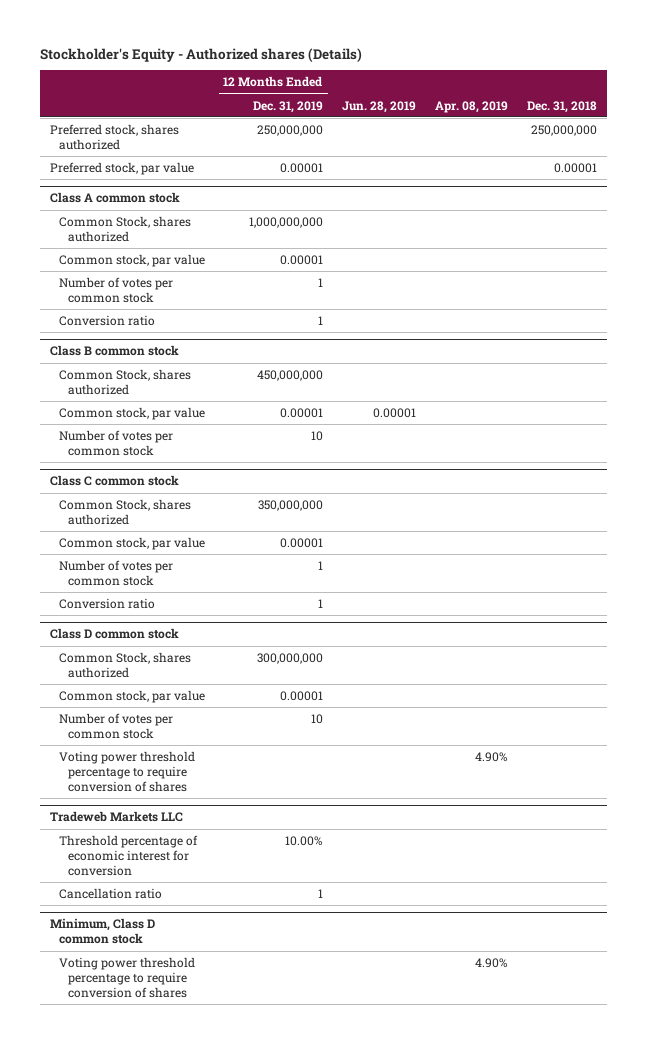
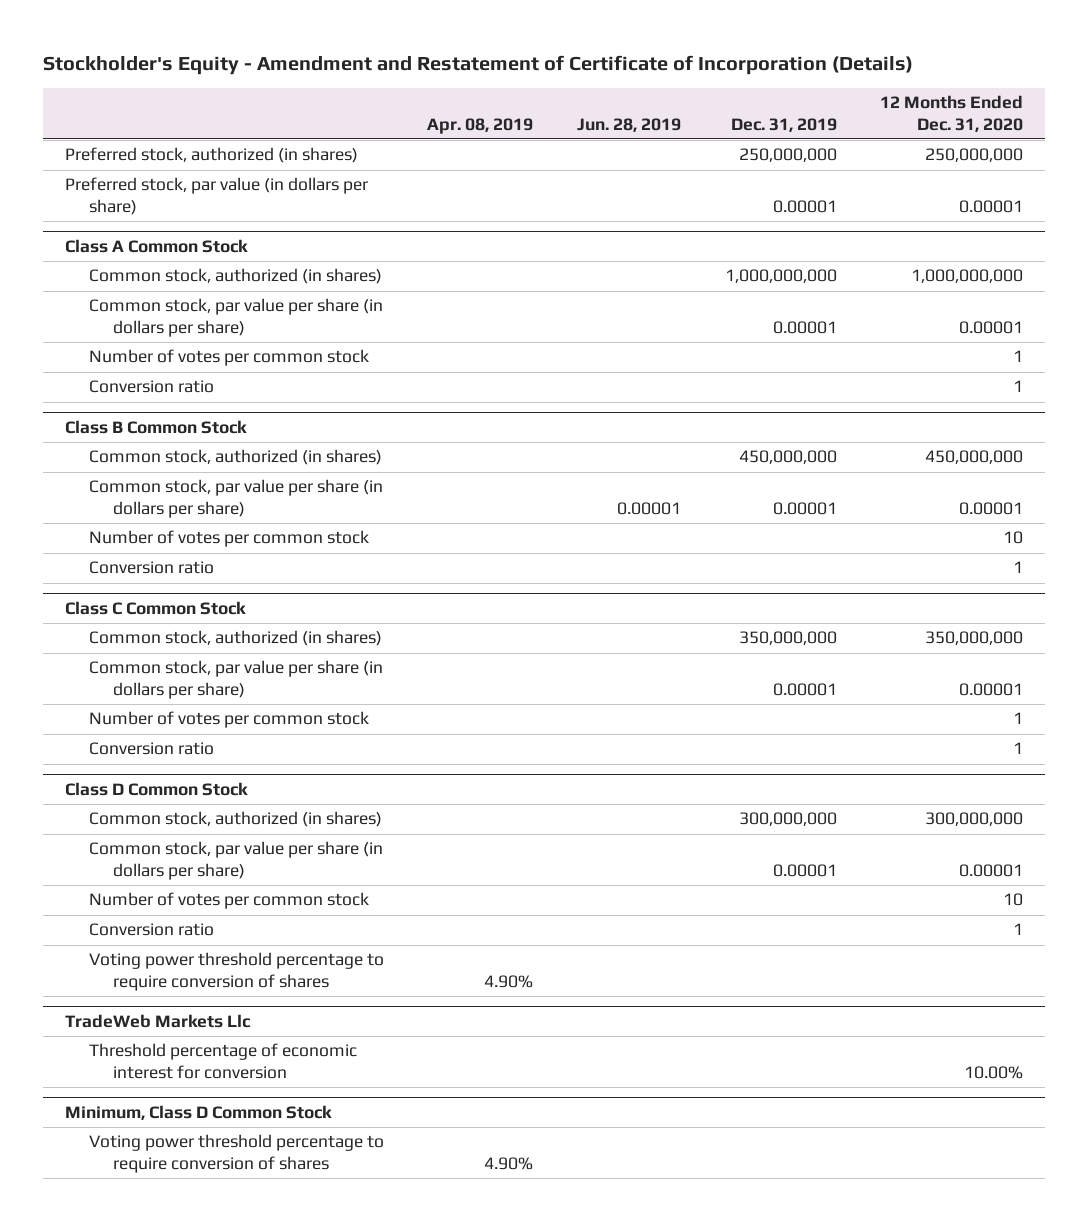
- Stockholder's Equity - Authorized shares (Details)
+ Stockholder's Equity - Amendment and Restatement of Certificate of Incorporation (Details)
- | 12 Months Ended Dec. 31, 2019 | Jun. 28, 2019 | Apr. 08, 2019 | Dec. 31, 2018
+ | Apr. 08, 2019 | Jun. 28, 2019 | Dec. 31, 2019 | 12 Months Ended Dec. 31, 2020
- Preferred stock, shares authorized | 250,000,000 | | | 250,000,000
- Preferred stock, par value | 0.00001 | | | 0.00001
- Class A common stock
- Common Stock, shares authorized | 1,000,000,000 | | |
- Common stock, par value | 0.00001 | | |
+ Preferred stock, authorized (in shares) | | | 250,000,000 | 250,000,000
+ Preferred stock, par value (in dollars per share) | | | 0.00001 | 0.00001
+ Class A Common Stock
+ Common stock, authorized (in shares) | | | 1,000,000,000 | 1,000,000,000
+ Common stock, par value per share (in dollars per share) | | | 0.00001 | 0.00001
- Class B common stock
- Common Stock, shares authorized | 450,000,000 | | |
- Common stock, par value | 0.00001 | 0.00001 | |
+ Class B Common Stock
+ Common stock, authorized (in shares) | | | 450,000,000 | 450,000,000
+ Common stock, par value per share (in dollars per share) | | 0.00001 | 0.00001 | 0.00001
- Class C common stock
- Common Stock, shares authorized | 350,000,000 | | |
- Common stock, par value | 0.00001 | | |
+ Conversion ratio | | | | 1
+ Class C Common Stock
+ Common stock, authorized (in shares) | | | 350,000,000 | 350,000,000
+ Common stock, par value per share (in dollars per share) | | | 0.00001 | 0.00001
- Class D common stock
- Common Stock, shares authorized | 300,000,000 | | |
- Common stock, par value | 0.00001 | | |
+ Class D Common Stock
+ Common stock, authorized (in shares) | | | 300,000,000 | 300,000,000
+ Common stock, par value per share (in dollars per share) | | | 0.00001 | 0.00001
+ Conversion ratio | | | | 1
- Tradeweb Markets LLC
+ TradeWeb Markets Llc
- Cancellation ratio | 1 | | |
- Minimum, Class D common stock
+ Minimum, Class D Common Stock

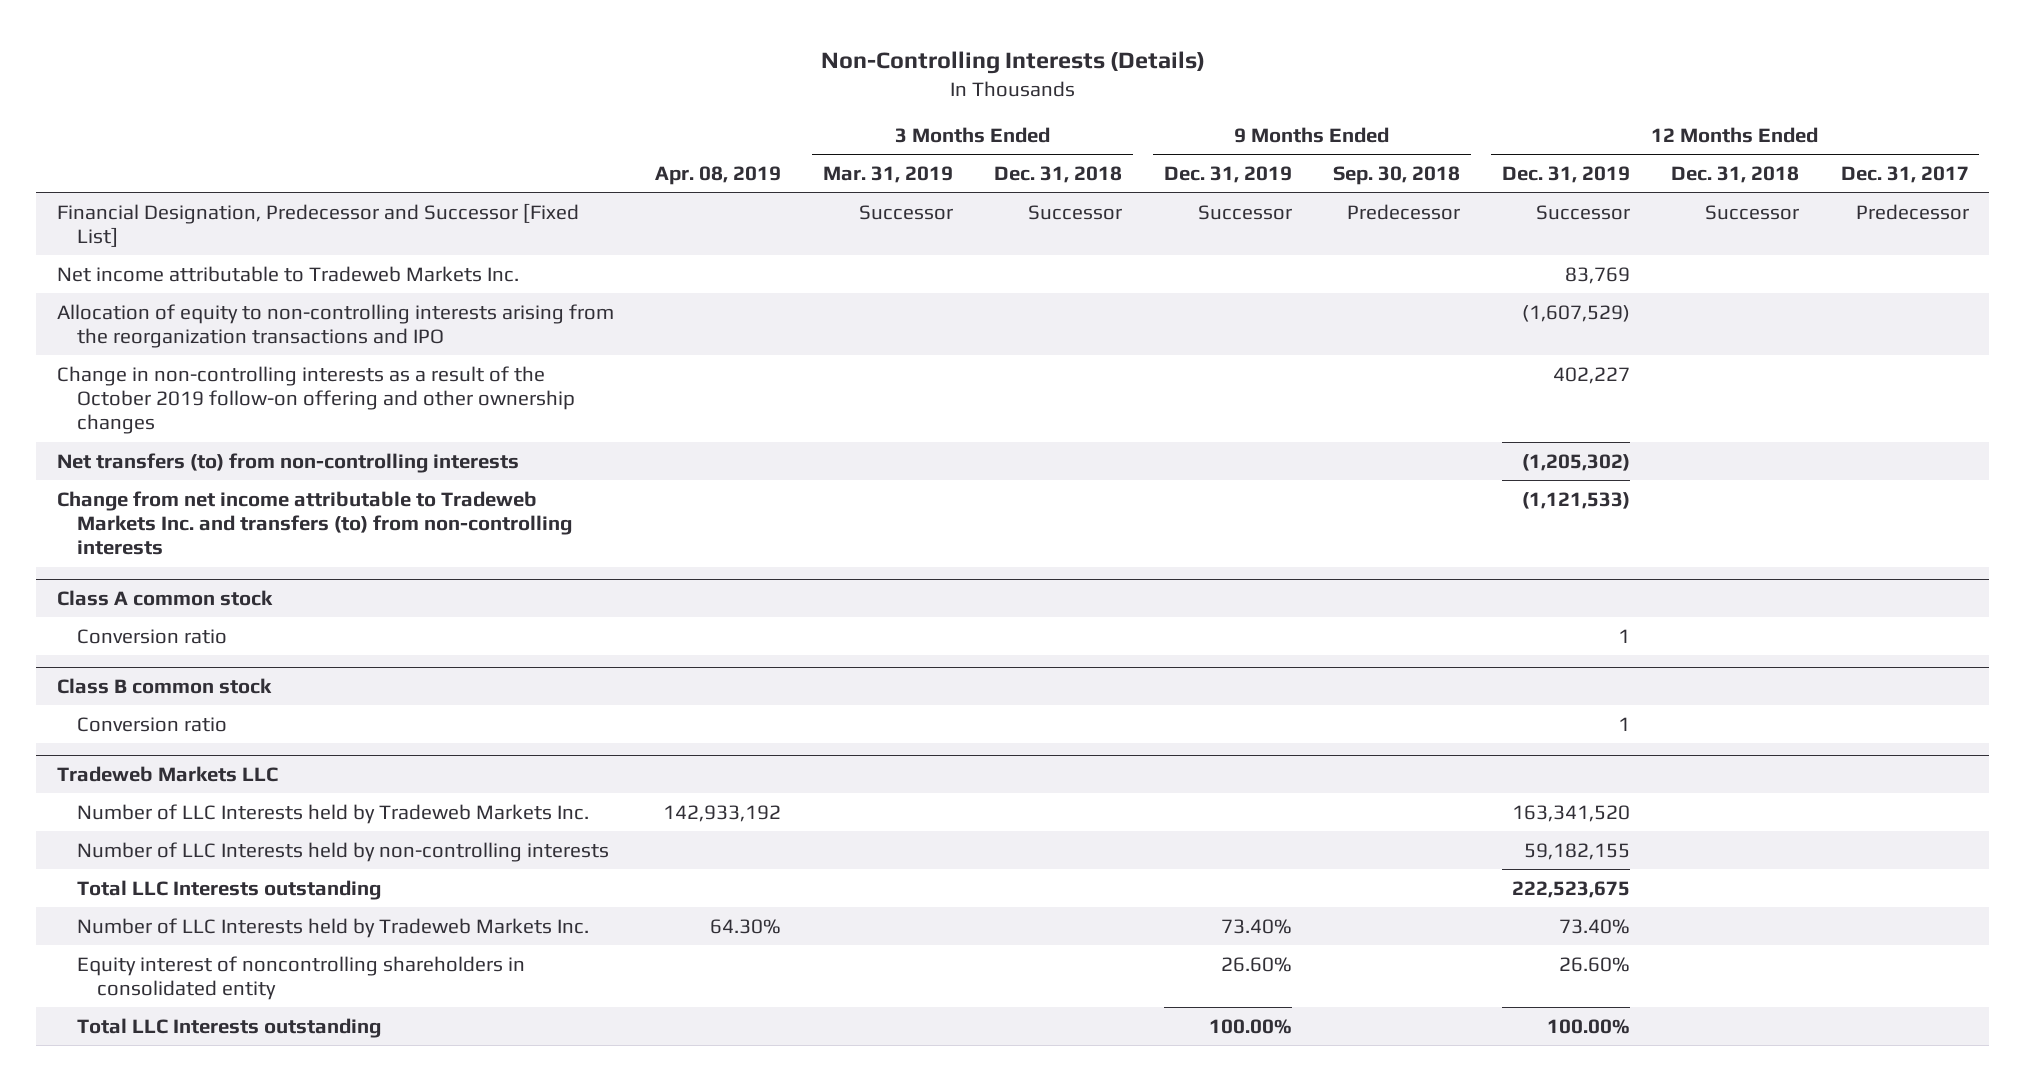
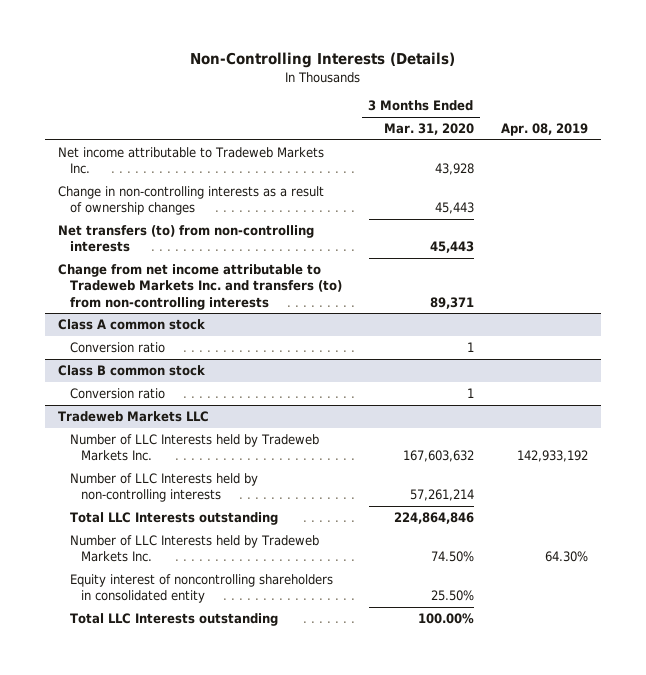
- | Apr. 08, 2019 | 3 Months Ended Mar. 31, 2019 | 3 Months Ended Dec. 31, 2018 | 9 Months Ended Dec. 31, 2019 | 9 Months Ended Sep. 30, 2018 | 12 Months Ended Dec. 31, 2019 | 12 Months Ended Dec. 31, 2018 | 12 Months Ended Dec. 31, 2017
+ | 3 Months Ended Mar. 31, 2020 | Apr. 08, 2019
- Financial Designation, Predecessor and Successor [Fixed List] | | Successor | Successor | Successor | Predecessor | Successor | Successor | Predecessor
- Allocation of equity to non-controlling interests arising from the reorganization transactions and IPO | | | | | | (1,607,529) | |
- Change in non-controlling interests as a result of the October 2019 follow-on offering and other ownership changes | | | | | | 402,227 | |
+ Change in non-controlling interests as a result of ownership changes | 45,443 |

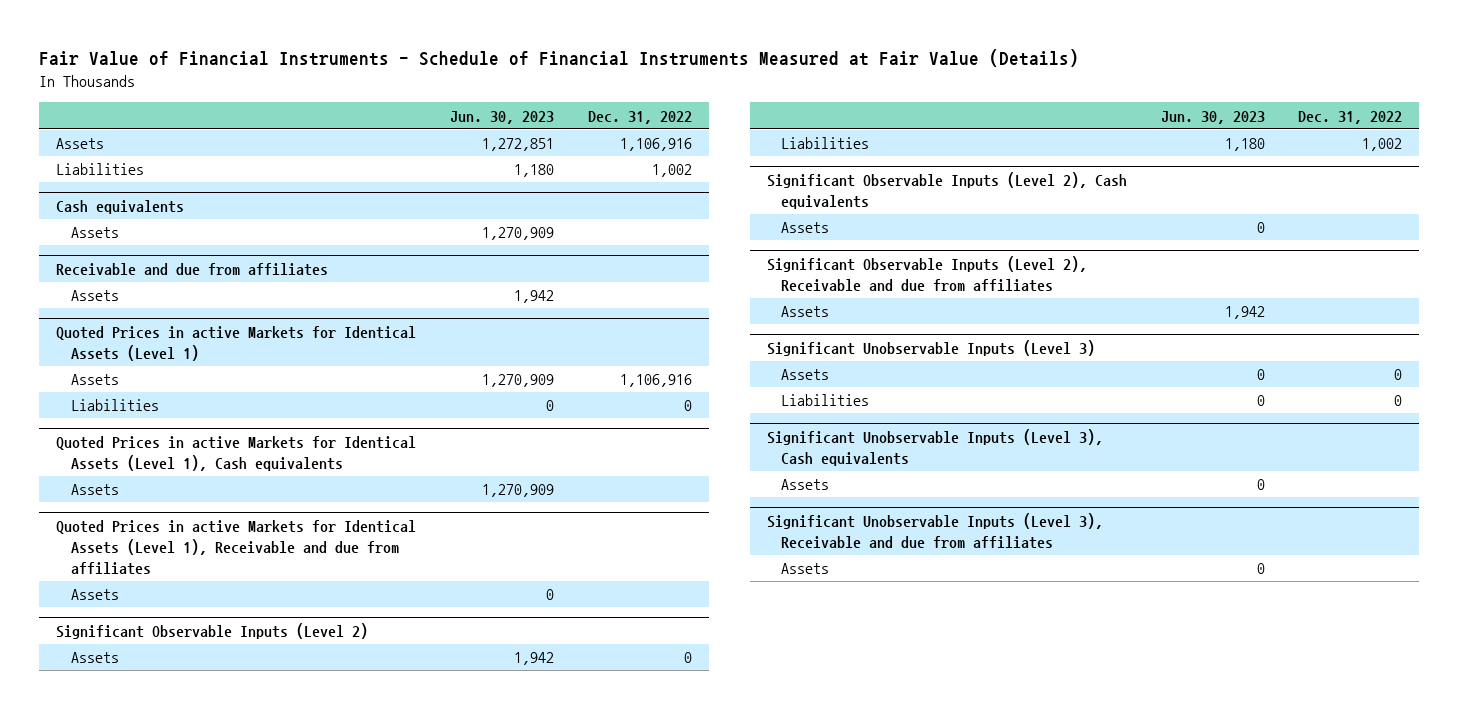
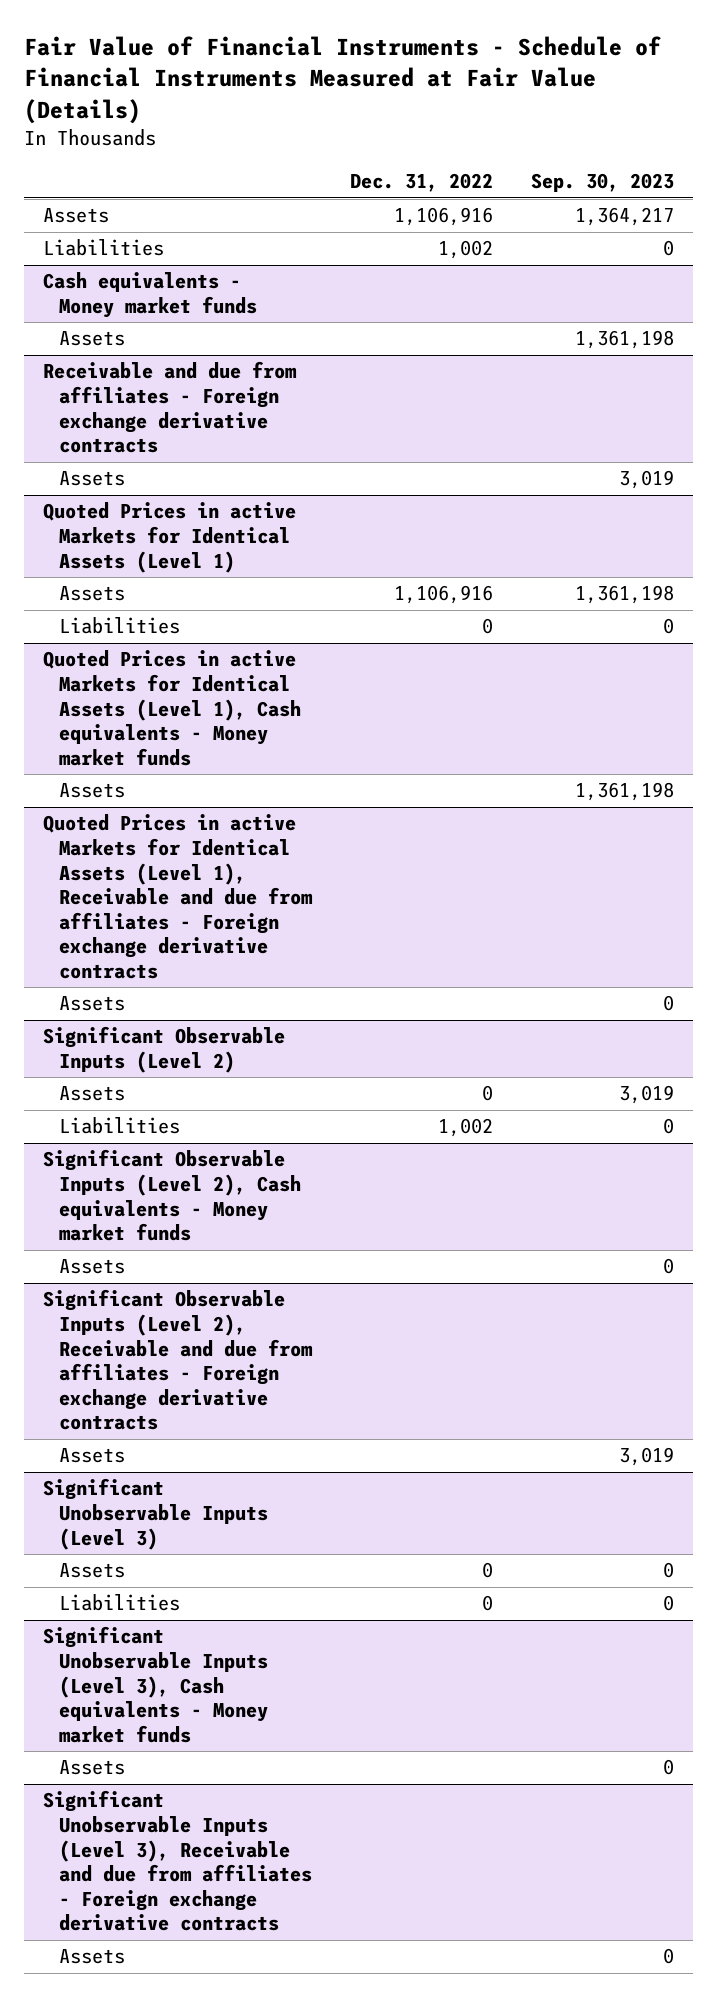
- | Jun. 30, 2023 | Dec. 31, 2022
+ | Dec. 31, 2022 | Sep. 30, 2023
- Cash equivalents
+ Cash equivalents - Money market funds
- Receivable and due from affiliates
+ Receivable and due from affiliates - Foreign exchange derivative contracts
- Quoted Prices in active Markets for Identical Assets (Level 1), Cash equivalents
+ Quoted Prices in active Markets for Identical Assets (Level 1), Cash equivalents - Money market funds
- Quoted Prices in active Markets for Identical Assets (Level 1), Receivable and due from affiliates
+ Quoted Prices in active Markets for Identical Assets (Level 1), Receivable and due from affiliates - Foreign exchange derivative contracts
- Significant Observable Inputs (Level 2), Cash equivalents
+ Significant Observable Inputs (Level 2), Cash equivalents - Money market funds
- Significant Observable Inputs (Level 2), Receivable and due from affiliates
+ Significant Observable Inputs (Level 2), Receivable and due from affiliates - Foreign exchange derivative contracts
- Significant Unobservable Inputs (Level 3), Cash equivalents
+ Significant Unobservable Inputs (Level 3), Cash equivalents - Money market funds
- Significant Unobservable Inputs (Level 3), Receivable and due from affiliates
+ Significant Unobservable Inputs (Level 3), Receivable and due from affiliates - Foreign exchange derivative contracts

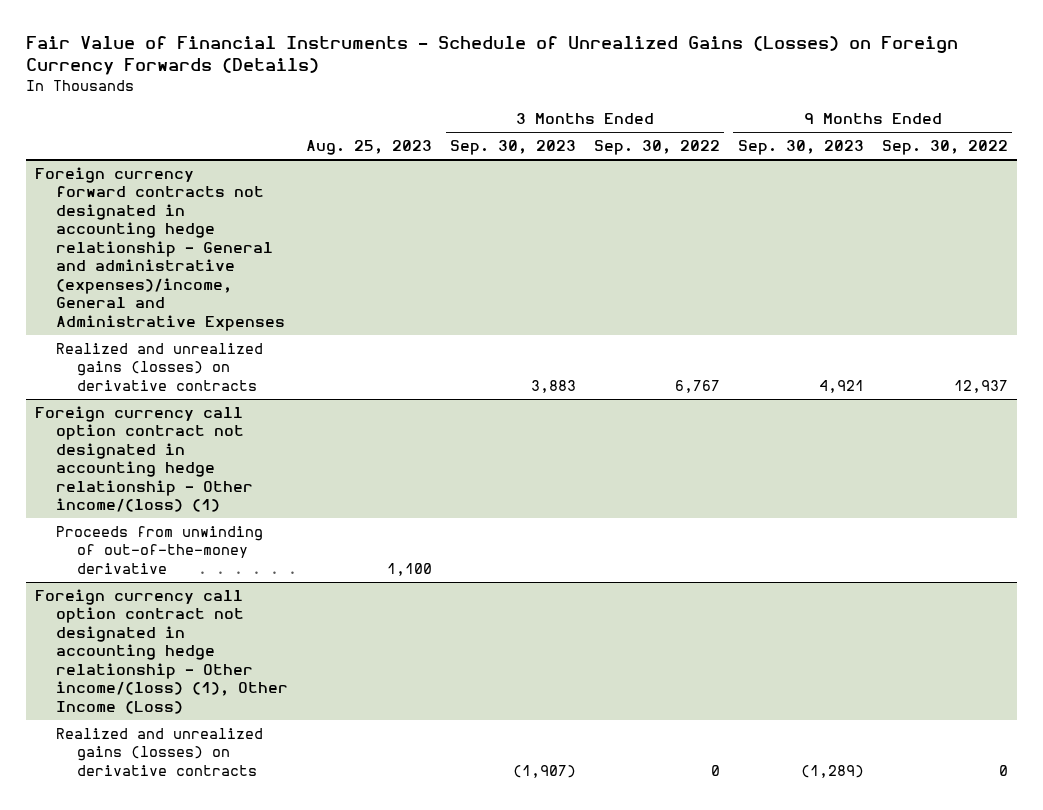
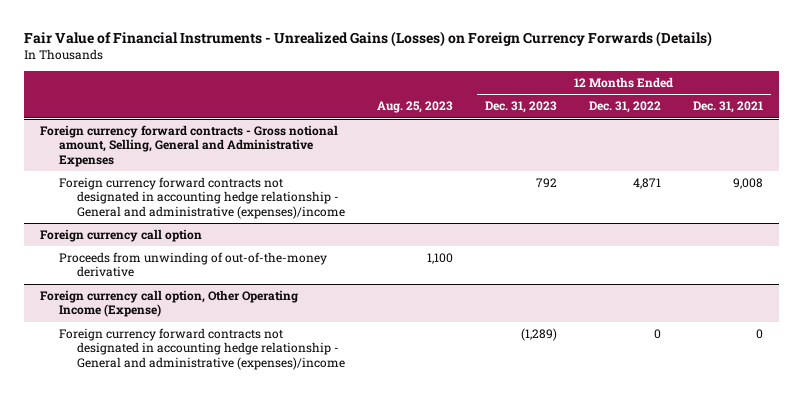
- Fair Value of Financial Instruments - Schedule of Unrealized Gains (Losses) on Foreign Currency Forwards (Details)
+ Fair Value of Financial Instruments - Unrealized Gains (Losses) on Foreign Currency Forwards (Details)
- | Aug. 25, 2023 | 3 Months Ended Sep. 30, 2023 | 3 Months Ended Sep. 30, 2022 | 9 Months Ended Sep. 30, 2023 | 9 Months Ended Sep. 30, 2022
+ | Aug. 25, 2023 | 12 Months Ended Dec. 31, 2023 | 12 Months Ended Dec. 31, 2022 | 12 Months Ended Dec. 31, 2021
- Foreign currency forward contracts not designated in accounting hedge relationship - General and administrative (expenses)/income, General and Administrative Expenses
- Realized and unrealized gains (losses) on derivative contracts | | 3,883 | 6,767 | 4,921 | 12,937
- Foreign currency call option contract not designated in accounting hedge relationship - Other income/(loss) (1)
+ Foreign currency forward contracts - Gross notional amount, Selling, General and Administrative Expenses
+ Foreign currency forward contracts not designated in accounting hedge relationship - General and administrative (expenses)/income | | 792 | 4,871 | 9,008
+ Foreign currency call option
- Foreign currency call option contract not designated in accounting hedge relationship - Other income/(loss) (1), Other Income (Loss)
- Realized and unrealized gains (losses) on derivative contracts | | (1,907) | 0 | (1,289) | 0
+ Foreign currency call option, Other Operating Income (Expense)
+ Foreign currency forward contracts not designated in accounting hedge relationship - General and administrative (expenses)/income | | (1,289) | 0 | 0

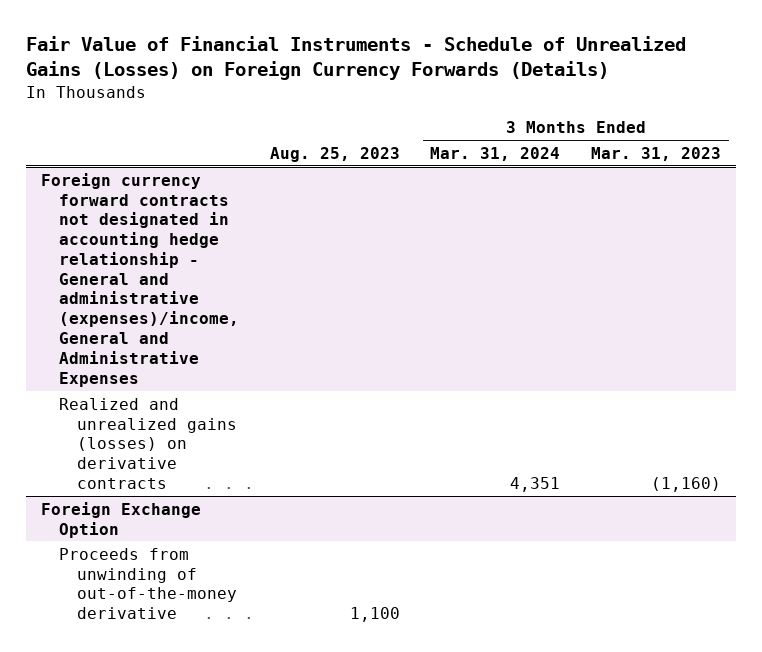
- Fair Value of Financial Instruments - Unrealized Gains (Losses) on Foreign Currency Forwards (Details)
+ Fair Value of Financial Instruments - Schedule of Unrealized Gains (Losses) on Foreign Currency Forwards (Details)
- | Aug. 25, 2023 | 12 Months Ended Dec. 31, 2023 | 12 Months Ended Dec. 31, 2022 | 12 Months Ended Dec. 31, 2021
+ | Aug. 25, 2023 | 3 Months Ended Mar. 31, 2024 | 3 Months Ended Mar. 31, 2023
- Foreign currency forward contracts - Gross notional amount, Selling, General and Administrative Expenses
- Foreign currency forward contracts not designated in accounting hedge relationship - General and administrative (expenses)/income | | 792 | 4,871 | 9,008
- Foreign currency call option
+ Foreign currency forward contracts not designated in accounting hedge relationship - General and administrative (expenses)/income, General and Administrative Expenses
+ Realized and unrealized gains (losses) on derivative contracts | | 4,351 | (1,160)
+ Foreign Exchange Option
- Foreign currency call option, Other Operating Income (Expense)
- Foreign currency forward contracts not designated in accounting hedge relationship - General and administrative (expenses)/income | | (1,289) | 0 | 0

